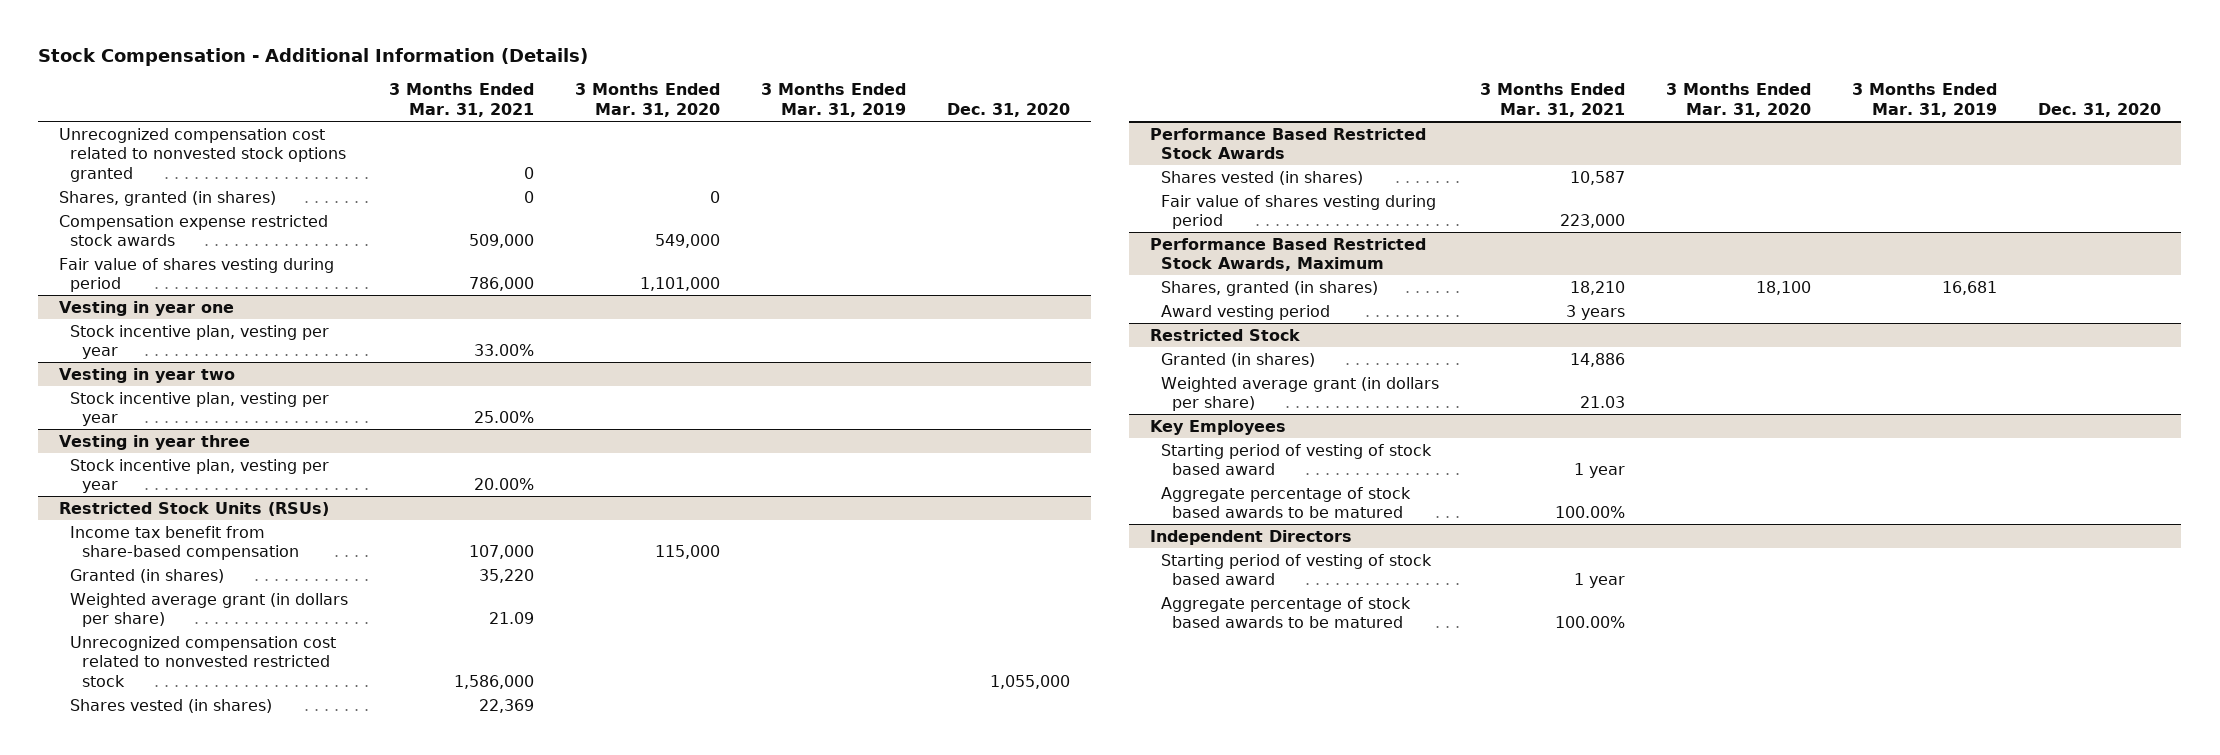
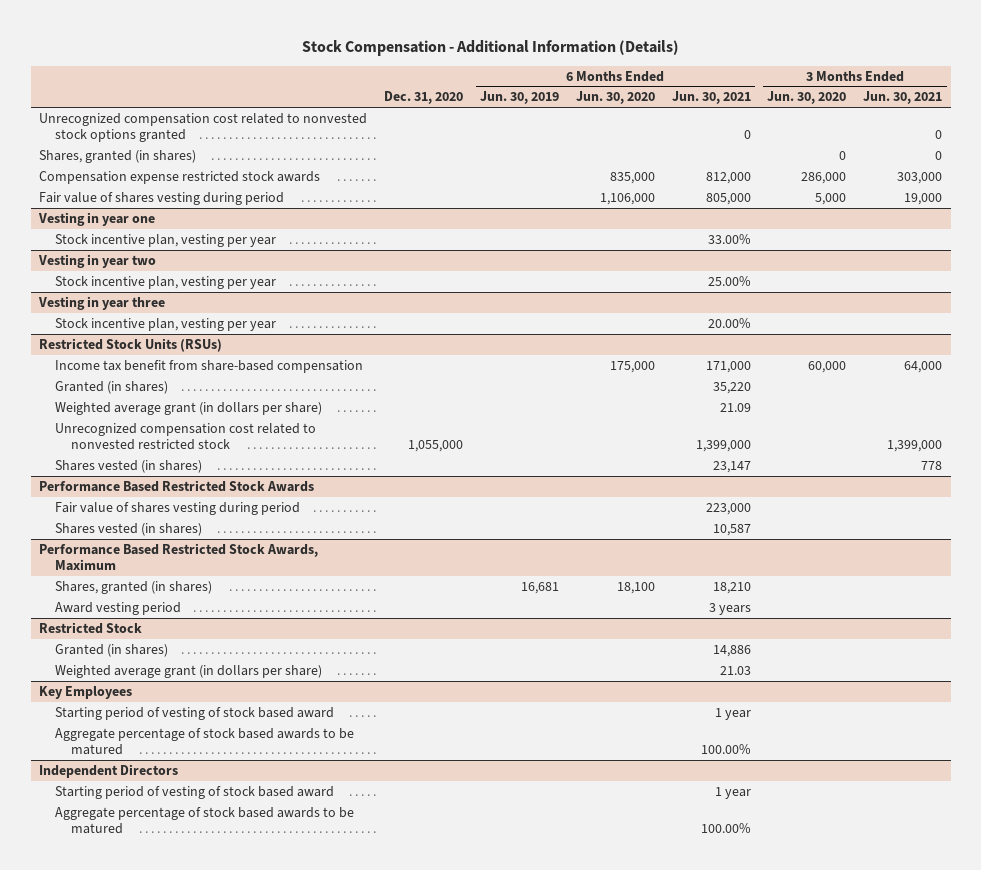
- | 3 Months Ended Mar. 31, 2021 | 3 Months Ended Mar. 31, 2020 | 3 Months Ended Mar. 31, 2019 | Dec. 31, 2020
+ | Dec. 31, 2020 | 6 Months Ended Jun. 30, 2019 | 6 Months Ended Jun. 30, 2020 | 6 Months Ended Jun. 30, 2021 | 3 Months Ended Jun. 30, 2020 | 3 Months Ended Jun. 30, 2021
@ Performance Based Restricted Stock Awards
moved down: Shares vested (in shares) | | | | 10,587 | |

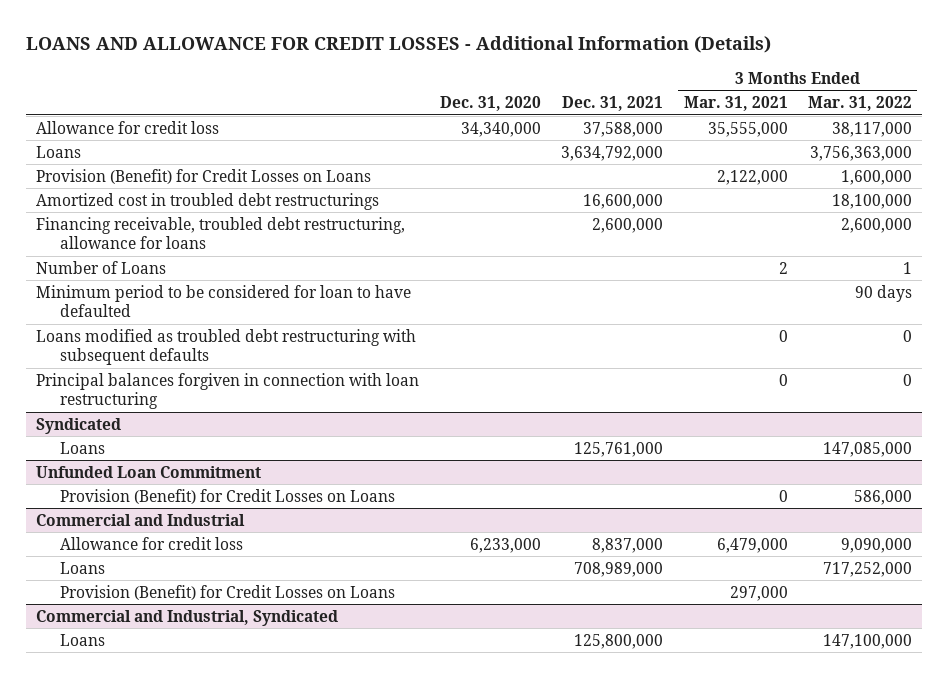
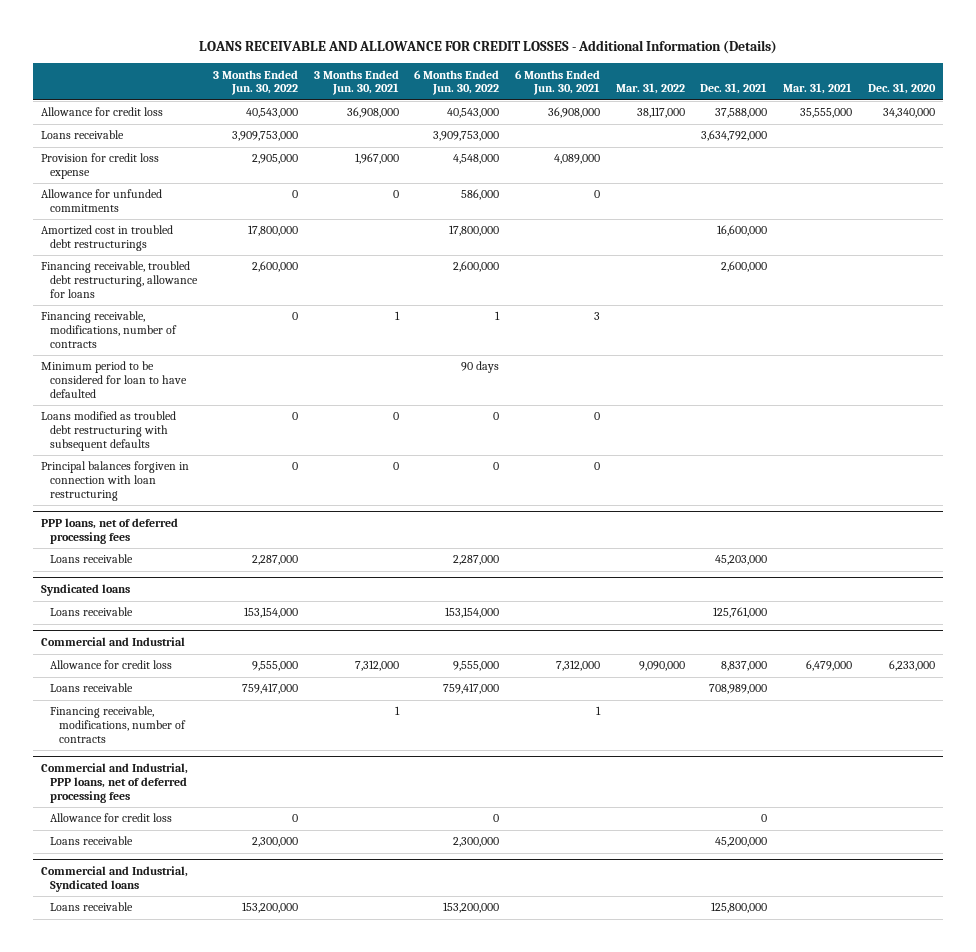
- LOANS AND ALLOWANCE FOR CREDIT LOSSES - Additional Information (Details)
+ LOANS RECEIVABLE AND ALLOWANCE FOR CREDIT LOSSES - Additional Information (Details)
- | Dec. 31, 2020 | Dec. 31, 2021 | 3 Months Ended Mar. 31, 2021 | 3 Months Ended Mar. 31, 2022
+ | 3 Months Ended Jun. 30, 2022 | 3 Months Ended Jun. 30, 2021 | 6 Months Ended Jun. 30, 2022 | 6 Months Ended Jun. 30, 2021 | Mar. 31, 2022 | Dec. 31, 2021 | Mar. 31, 2021 | Dec. 31, 2020
- Loans | | 3,634,792,000 | | 3,756,363,000
- Provision (Benefit) for Credit Losses on Loans | | | 2,122,000 | 1,600,000
+ Loans receivable | 3,909,753,000 | | 3,909,753,000 | | | 3,634,792,000 | |
+ Provision for credit loss expense | 2,905,000 | 1,967,000 | 4,548,000 | 4,089,000 | | | |
+ Allowance for unfunded commitments | 0 | 0 | 586,000 | 0 | | | |
- Number of Loans | | | 2 | 1
+ Financing receivable, modifications, number of contracts | 0 | 1 | 1 | 3 | | | |
- Syndicated
- Loans | | 125,761,000 | | 147,085,000
- Unfunded Loan Commitment
- Provision (Benefit) for Credit Losses on Loans | | | 0 | 586,000
+ PPP loans, net of deferred processing fees
+ Loans receivable | 2,287,000 | | 2,287,000 | | | 45,203,000 | |
+ Syndicated loans
+ Loans receivable | 153,154,000 | | 153,154,000 | | | 125,761,000 | |
@ Commercial and Industrial
- Loans | | 708,989,000 | | 717,252,000
- Provision (Benefit) for Credit Losses on Loans | | | 297,000 |
- Commercial and Industrial, Syndicated
- Loans | | 125,800,000 | | 147,100,000
@ Commercial and Industrial
+ Loans receivable | 759,417,000 | | 759,417,000 | | | 708,989,000 | |
+ Financing receivable, modifications, number of contracts | | 1 | | 1 | | | |
+ Commercial and Industrial, PPP loans, net of deferred processing fees
+ Allowance for credit loss | 0 | | 0 | | | 0 | |
+ Loans receivable | 2,300,000 | | 2,300,000 | | | 45,200,000 | |
+ Commercial and Industrial, Syndicated loans
+ Loans receivable | 153,200,000 | | 153,200,000 | | | 125,800,000 | |

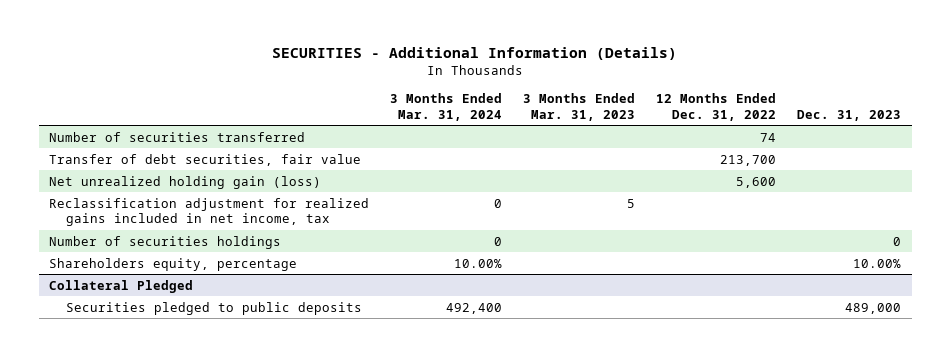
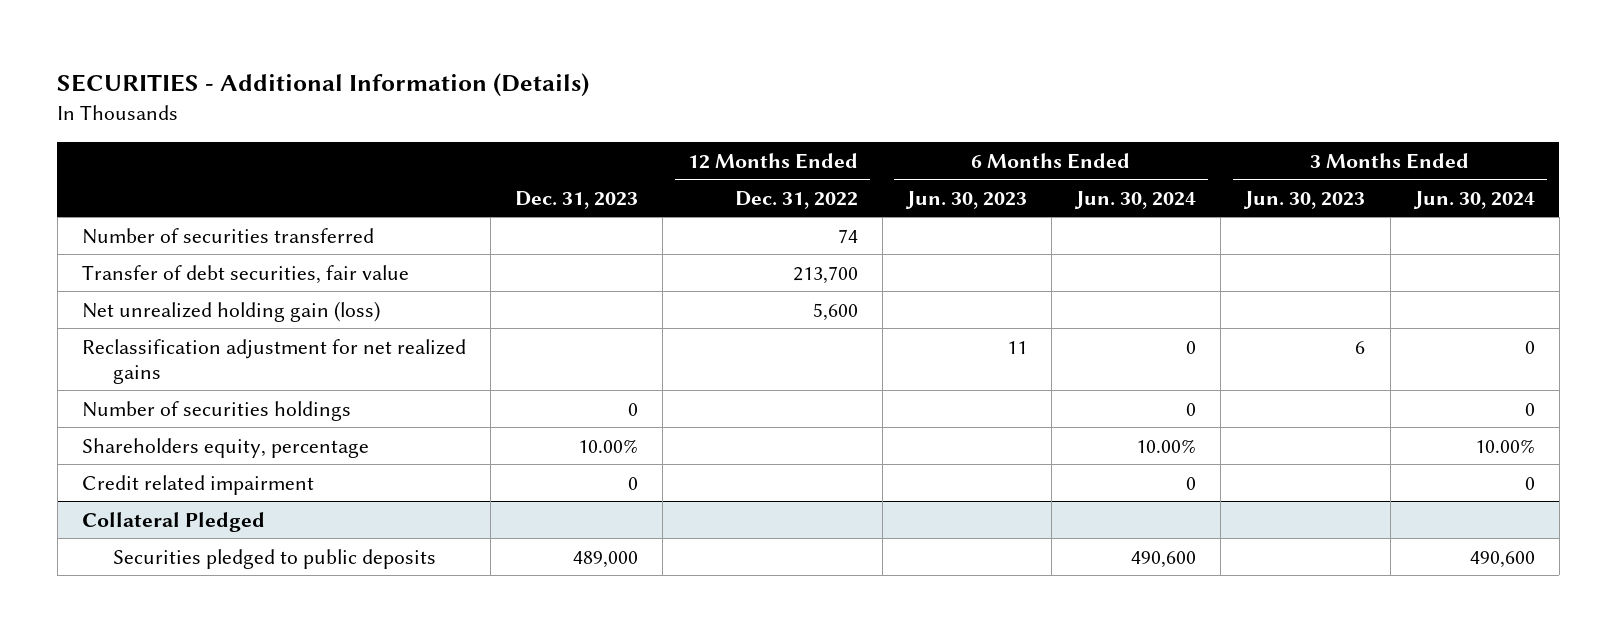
- | 3 Months Ended Mar. 31, 2024 | 3 Months Ended Mar. 31, 2023 | 12 Months Ended Dec. 31, 2022 | Dec. 31, 2023
+ | Dec. 31, 2023 | 12 Months Ended Dec. 31, 2022 | 6 Months Ended Jun. 30, 2023 | 6 Months Ended Jun. 30, 2024 | 3 Months Ended Jun. 30, 2023 | 3 Months Ended Jun. 30, 2024
- Reclassification adjustment for realized gains included in net income, tax | 0 | 5 | |
+ Reclassification adjustment for net realized gains | | | 11 | 0 | 6 | 0
+ Credit related impairment | 0 | | | 0 | | 0

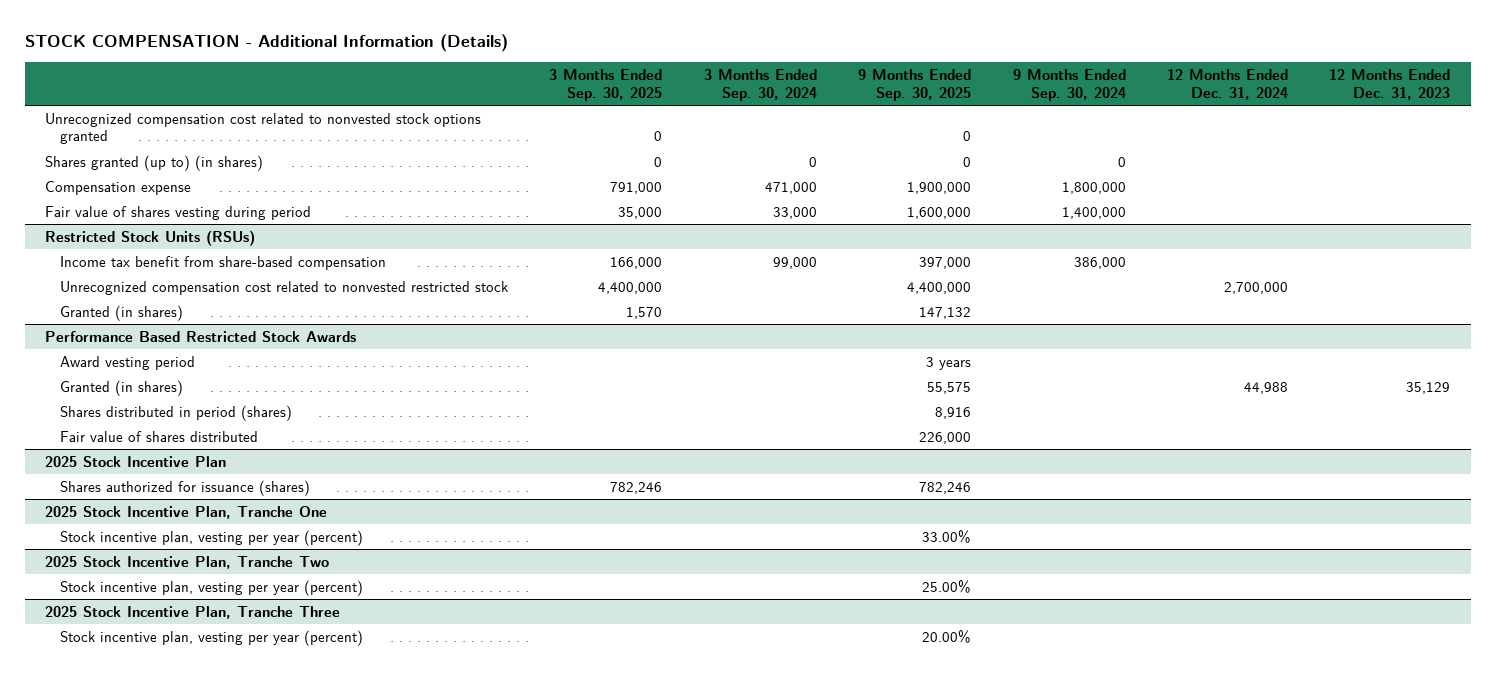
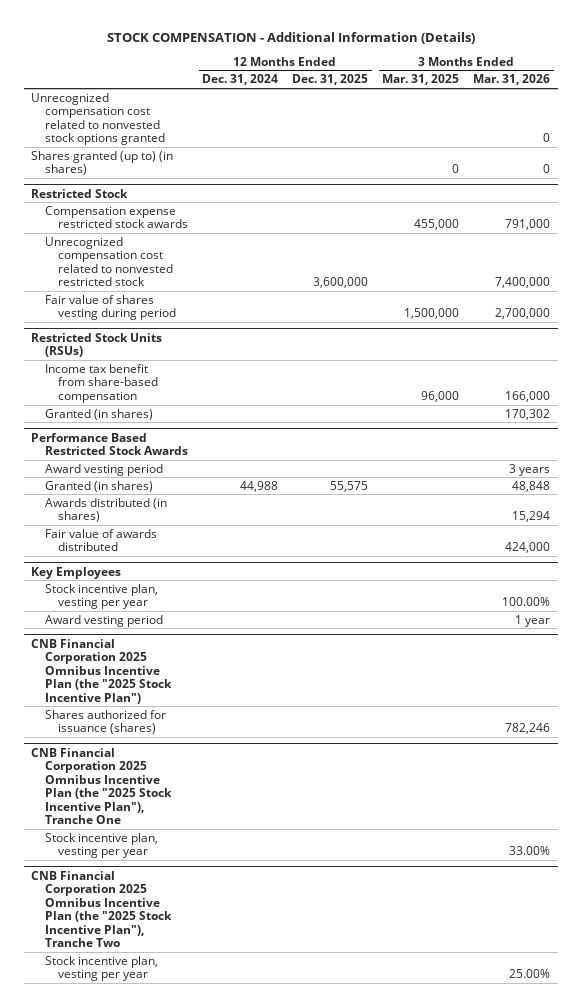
- | 3 Months Ended Sep. 30, 2025 | 3 Months Ended Sep. 30, 2024 | 9 Months Ended Sep. 30, 2025 | 9 Months Ended Sep. 30, 2024 | 12 Months Ended Dec. 31, 2024 | 12 Months Ended Dec. 31, 2023
+ | 12 Months Ended Dec. 31, 2024 | 12 Months Ended Dec. 31, 2025 | 3 Months Ended Mar. 31, 2025 | 3 Months Ended Mar. 31, 2026
- Compensation expense | 791,000 | 471,000 | 1,900,000 | 1,800,000 | |
- Fair value of shares vesting during period | 35,000 | 33,000 | 1,600,000 | 1,400,000 | |
+ Restricted Stock
+ Compensation expense restricted stock awards | | | 455,000 | 791,000
+ Unrecognized compensation cost related to nonvested restricted stock | | 3,600,000 | | 7,400,000
+ Fair value of shares vesting during period | | | 1,500,000 | 2,700,000
@ Restricted Stock Units (RSUs)
- Unrecognized compensation cost related to nonvested restricted stock | 4,400,000 | | 4,400,000 | | 2,700,000 |
@ Performance Based Restricted Stock Awards
- Shares distributed in period (shares) | | | 8,916 | | |
- Fair value of shares distributed | | | 226,000 | | |
- 2025 Stock Incentive Plan
@ Performance Based Restricted Stock Awards
+ Awards distributed (in shares) | | | | 15,294
+ Fair value of awards distributed | | | | 424,000
+ Key Employees
+ Stock incentive plan, vesting per year | | | | 100.00%
+ Award vesting period | | | | 1 year
+ CNB Financial Corporation 2025 Omnibus Incentive Plan (the "2025 Stock Incentive Plan")
- 2025 Stock Incentive Plan, Tranche One
- Stock incentive plan, vesting per year (percent) | | | 33.00% | | |
- 2025 Stock Incentive Plan, Tranche Two
- Stock incentive plan, vesting per year (percent) | | | 25.00% | | |
- 2025 Stock Incentive Plan, Tranche Three
- Stock incentive plan, vesting per year (percent) | | | 20.00% | | |
+ CNB Financial Corporation 2025 Omnibus Incentive Plan (the "2025 Stock Incentive Plan"), Tranche One
+ Stock incentive plan, vesting per year | | | | 33.00%
+ CNB Financial Corporation 2025 Omnibus Incentive Plan (the "2025 Stock Incentive Plan"), Tranche Two
+ Stock incentive plan, vesting per year | | | | 25.00%

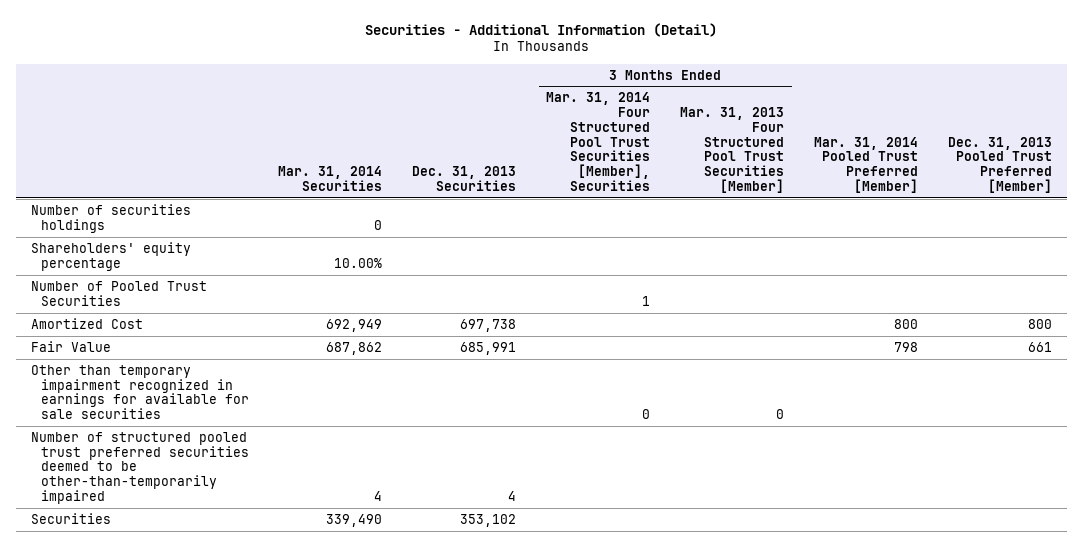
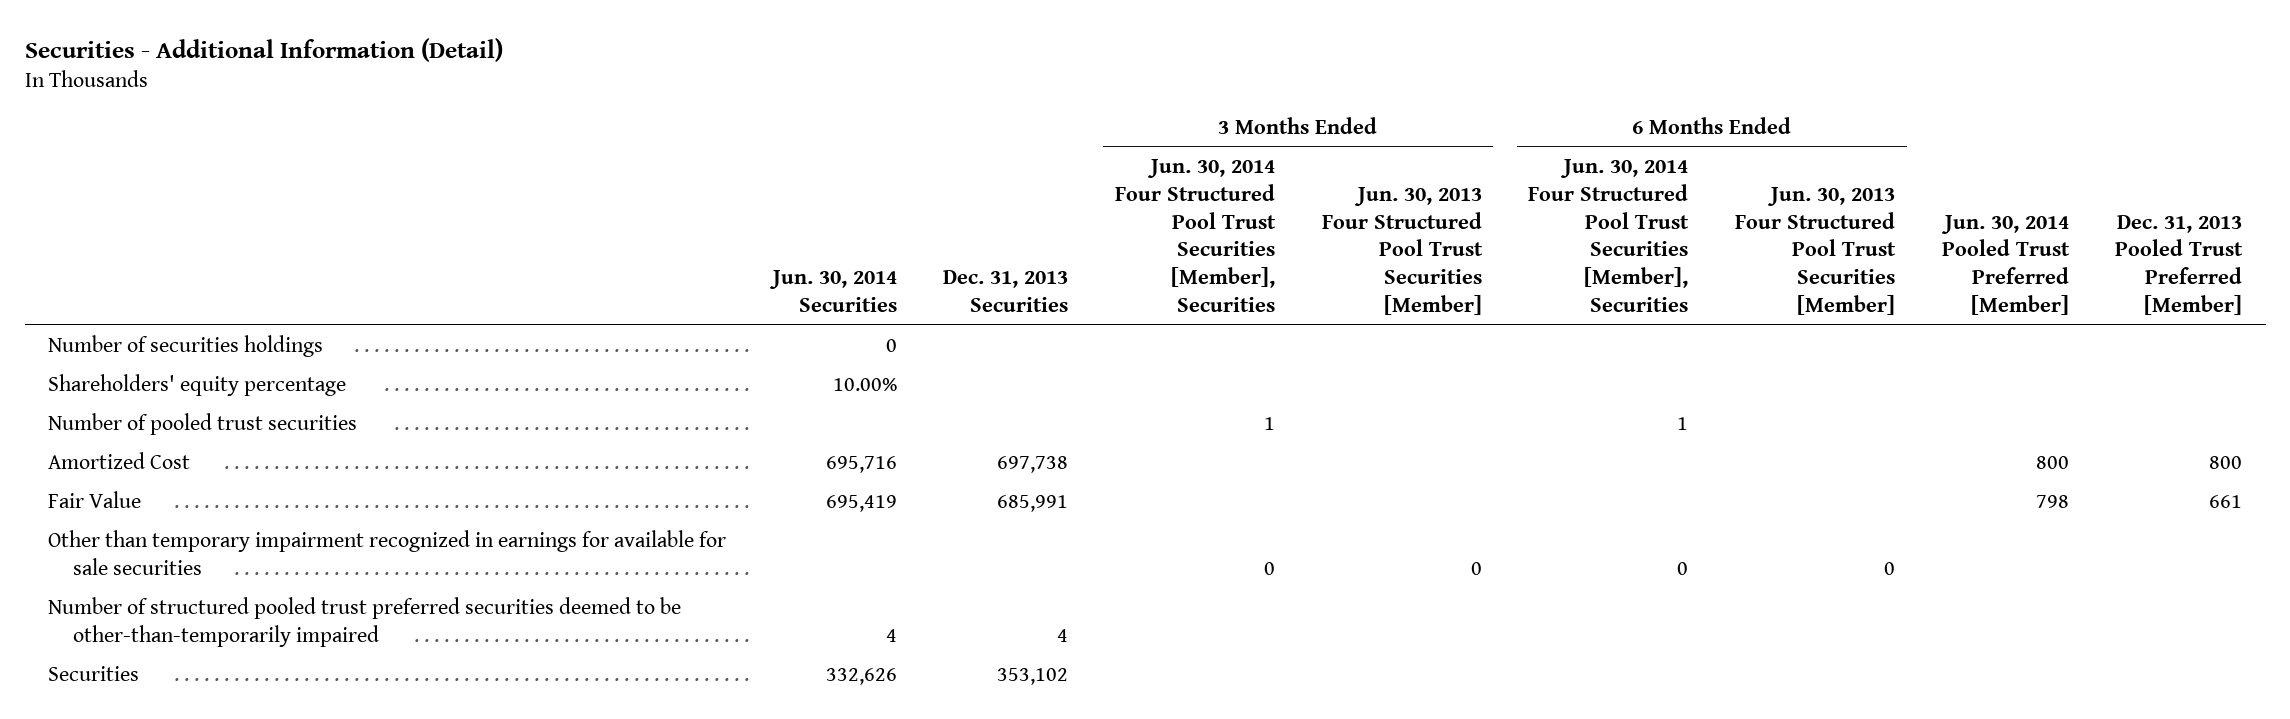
- | Mar. 31, 2014 Securities | Dec. 31, 2013 Securities | 3 Months Ended Mar. 31, 2014 Four Structured Pool Trust Securities [Member], Securities | 3 Months Ended Mar. 31, 2013 Four Structured Pool Trust Securities [Member] | Mar. 31, 2014 Pooled Trust Preferred [Member] | Dec. 31, 2013 Pooled Trust Preferred [Member]
+ | Jun. 30, 2014 Securities | Dec. 31, 2013 Securities | 3 Months Ended Jun. 30, 2014 Four Structured Pool Trust Securities [Member], Securities | 3 Months Ended Jun. 30, 2013 Four Structured Pool Trust Securities [Member] | 6 Months Ended Jun. 30, 2014 Four Structured Pool Trust Securities [Member], Securities | 6 Months Ended Jun. 30, 2013 Four Structured Pool Trust Securities [Member] | Jun. 30, 2014 Pooled Trust Preferred [Member] | Dec. 31, 2013 Pooled Trust Preferred [Member]
- Number of Pooled Trust Securities | | | 1 | | |
+ Number of pooled trust securities | | | 1 | | 1 | | |

